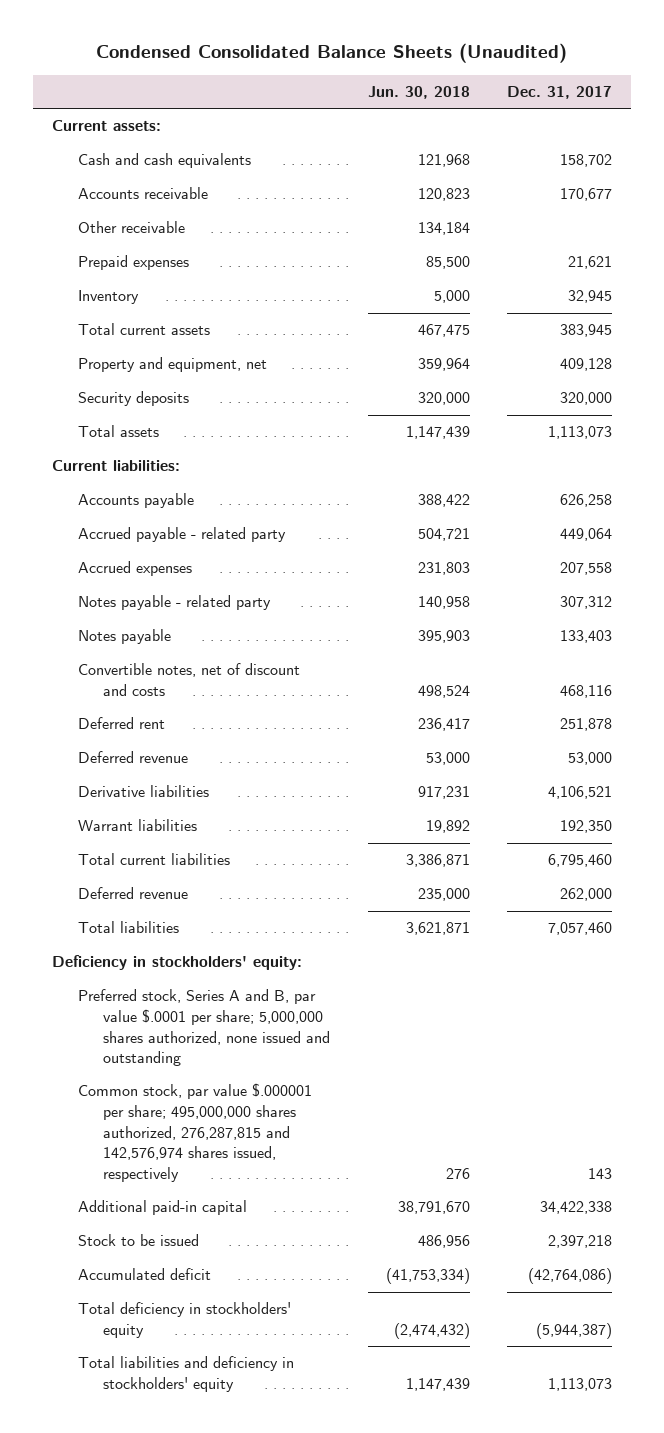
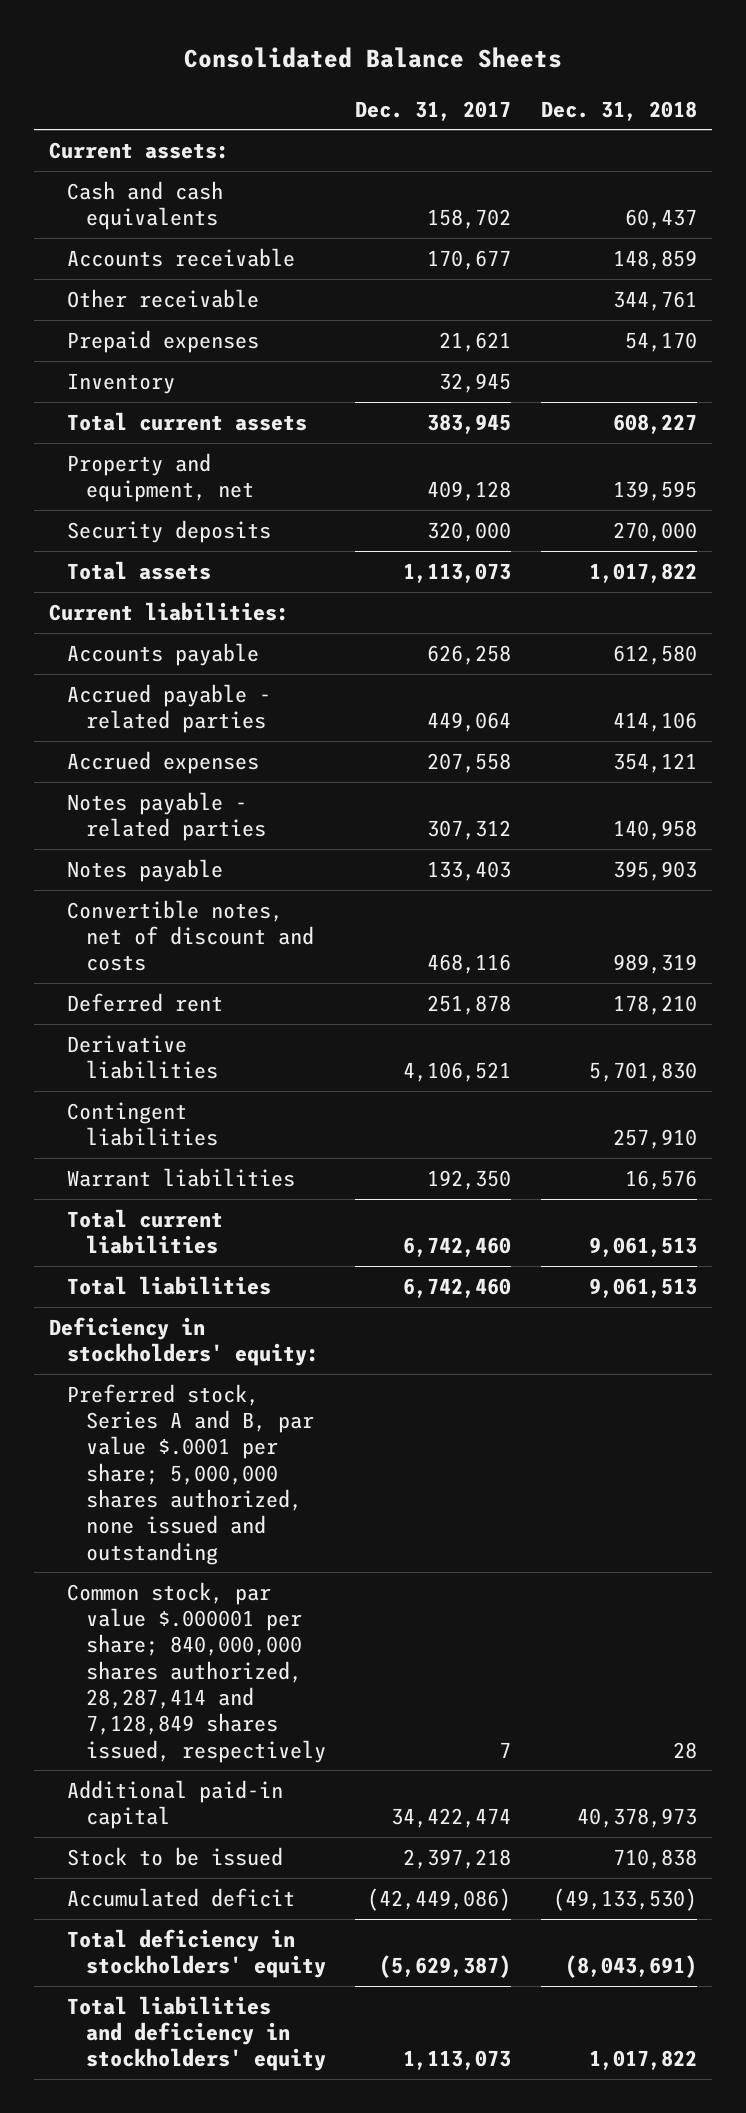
- Condensed Consolidated Balance Sheets (Unaudited)
+ Consolidated Balance Sheets
- | Jun. 30, 2018 | Dec. 31, 2017
+ | Dec. 31, 2017 | Dec. 31, 2018
- Accrued payable - related party | 504,721 | 449,064
+ Accrued payable - related parties | 449,064 | 414,106
- Notes payable - related party | 140,958 | 307,312
+ Notes payable - related parties | 307,312 | 140,958
- Deferred revenue | 53,000 | 53,000
+ Contingent liabilities | | 257,910
- Total current liabilities | 3,386,871 | 6,795,460
- Deferred revenue | 235,000 | 262,000
- Total liabilities | 3,621,871 | 7,057,460
+ Total current liabilities | 6,742,460 | 9,061,513
+ Total liabilities | 6,742,460 | 9,061,513
- Common stock, par value $.000001 per share; 495,000,000 shares authorized, 276,287,815 and 142,576,974 shares issued, respectively | 276 | 143
- Additional paid-in capital | 38,791,670 | 34,422,338
+ Common stock, par value $.000001 per share; 840,000,000 shares authorized, 28,287,414 and 7,128,849 shares issued, respectively | 7 | 28
+ Additional paid-in capital | 34,422,474 | 40,378,973
- Accumulated deficit | (41,753,334) | (42,764,086)
- Total deficiency in stockholders' equity | (2,474,432) | (5,944,387)
+ Accumulated deficit | (42,449,086) | (49,133,530)
+ Total deficiency in stockholders' equity | (5,629,387) | (8,043,691)

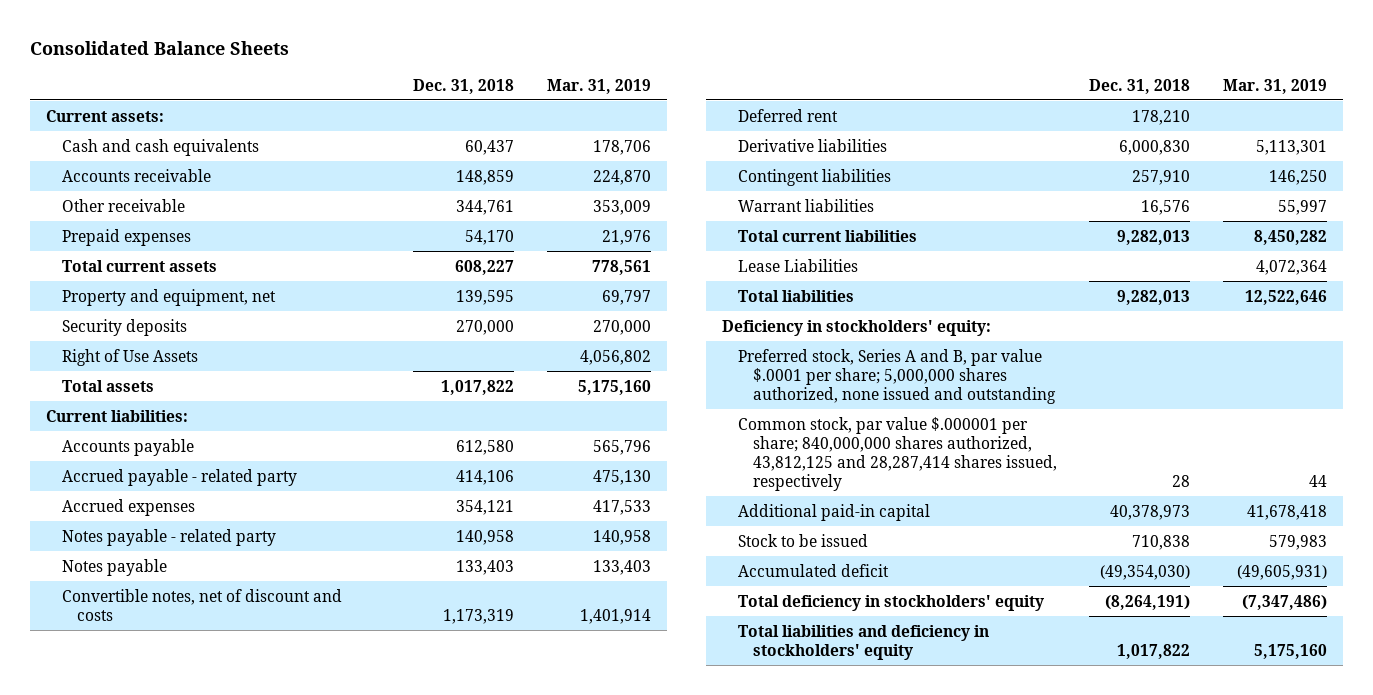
- | Dec. 31, 2017 | Dec. 31, 2018
+ | Dec. 31, 2018 | Mar. 31, 2019
- Inventory | 32,945 |
+ Right of Use Assets | | 4,056,802
- Accrued payable - related parties | 449,064 | 414,106
+ Accrued payable - related party | 414,106 | 475,130
- Notes payable - related parties | 307,312 | 140,958
- Notes payable | 133,403 | 395,903
- Convertible notes, net of discount and costs | 468,116 | 989,319
+ Notes payable - related party | 140,958 | 140,958
+ Notes payable | 133,403 | 133,403
+ Convertible notes, net of discount and costs | 1,173,319 | 1,401,914
- Derivative liabilities | 4,106,521 | 5,701,830
+ Derivative liabilities | 6,000,830 | 5,113,301
- Total current liabilities | 6,742,460 | 9,061,513
- Total liabilities | 6,742,460 | 9,061,513
+ Total current liabilities | 9,282,013 | 8,450,282
+ Lease Liabilities | | 4,072,364
+ Total liabilities | 9,282,013 | 12,522,646
- Common stock, par value $.000001 per share; 840,000,000 shares authorized, 28,287,414 and 7,128,849 shares issued, respectively | 7 | 28
+ Common stock, par value $.000001 per share; 840,000,000 shares authorized, 43,812,125 and 28,287,414 shares issued, respectively | 28 | 44
- Accumulated deficit | (42,449,086) | (49,133,530)
- Total deficiency in stockholders' equity | (5,629,387) | (8,043,691)
+ Accumulated deficit | (49,354,030) | (49,605,931)
+ Total deficiency in stockholders' equity | (8,264,191) | (7,347,486)

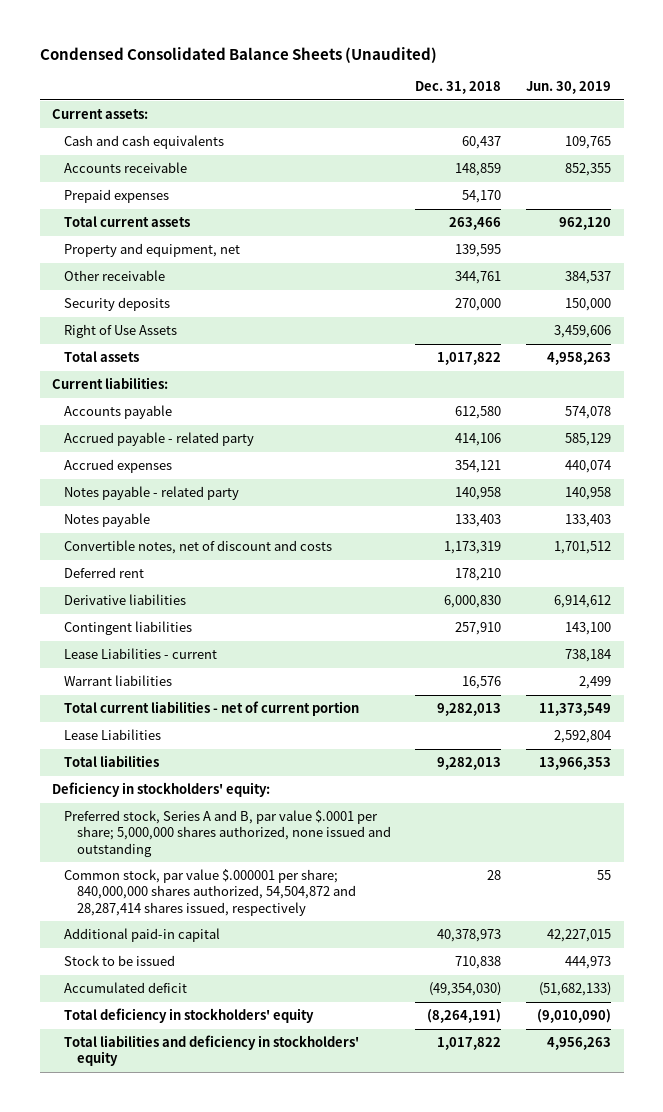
- Consolidated Balance Sheets
+ Condensed Consolidated Balance Sheets (Unaudited)
- | Dec. 31, 2018 | Mar. 31, 2019
+ | Dec. 31, 2018 | Jun. 30, 2019
- Total current assets | 608,227 | 778,561
+ Total current assets | 263,466 | 962,120
moved down: Other receivable | 344,761 | 384,537
+ Lease Liabilities - current | | 738,184
- Total current liabilities | 9,282,013 | 8,450,282
+ Total current liabilities - net of current portion | 9,282,013 | 11,373,549
- Common stock, par value $.000001 per share; 840,000,000 shares authorized, 43,812,125 and 28,287,414 shares issued, respectively | 28 | 44
+ Common stock, par value $.000001 per share; 840,000,000 shares authorized, 54,504,872 and 28,287,414 shares issued, respectively | 28 | 55

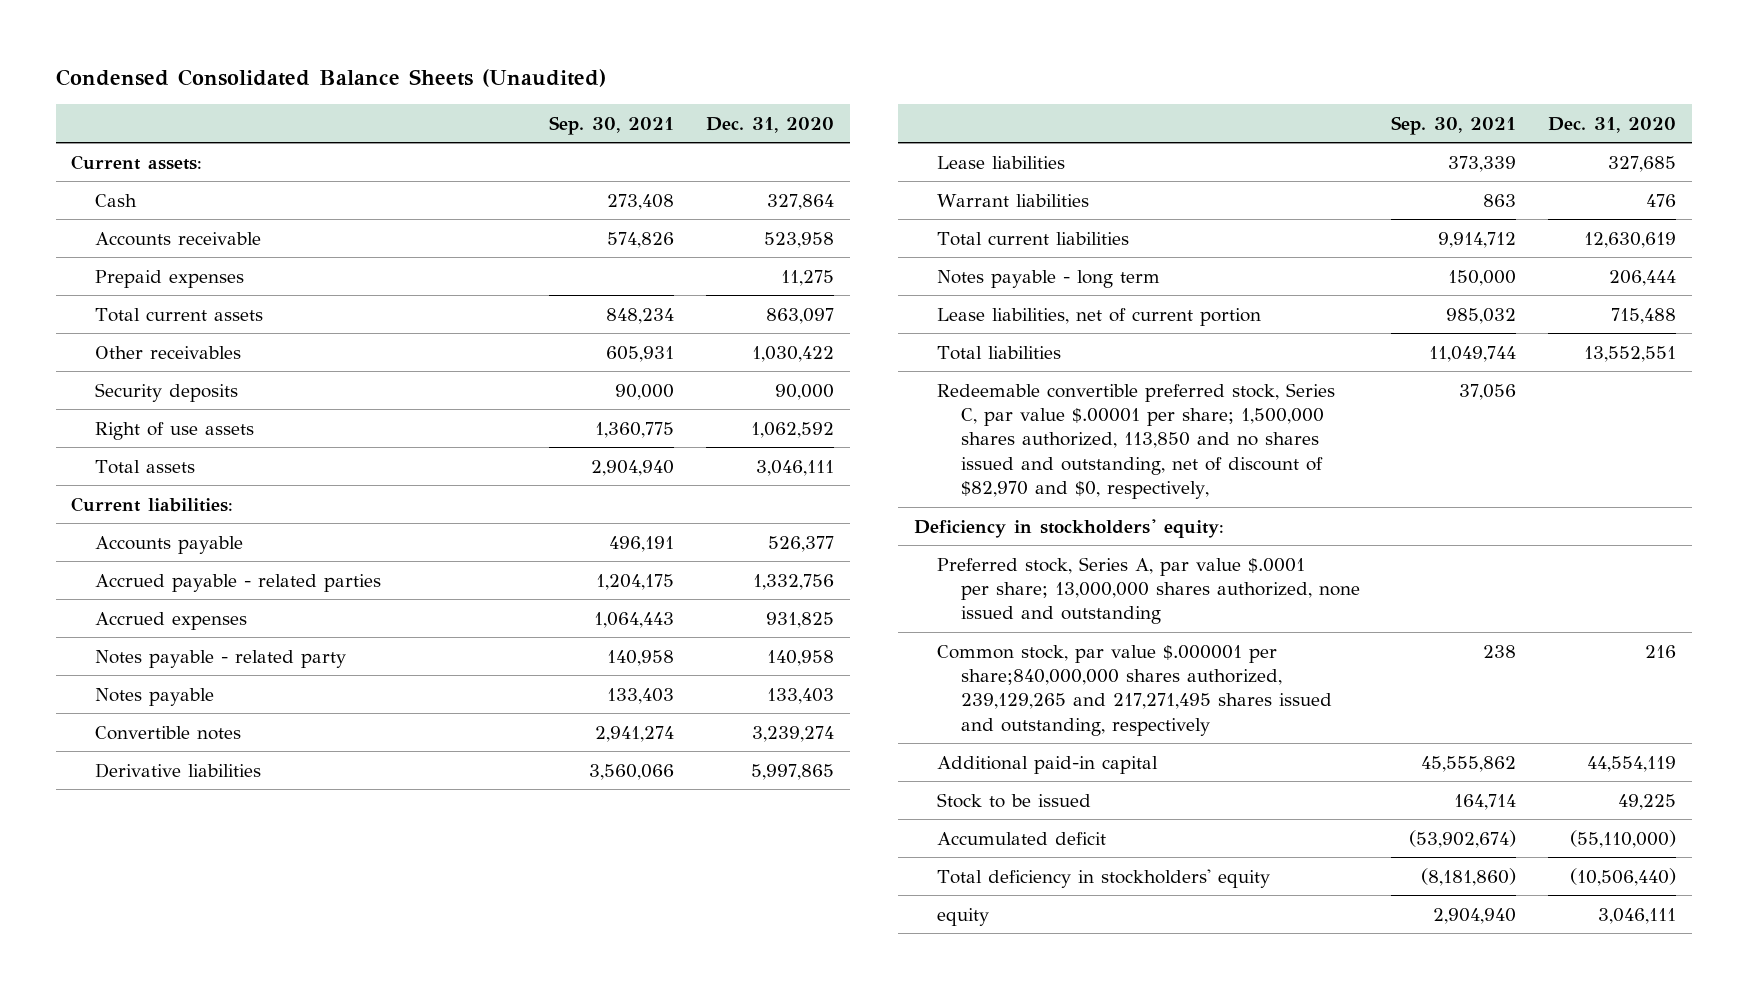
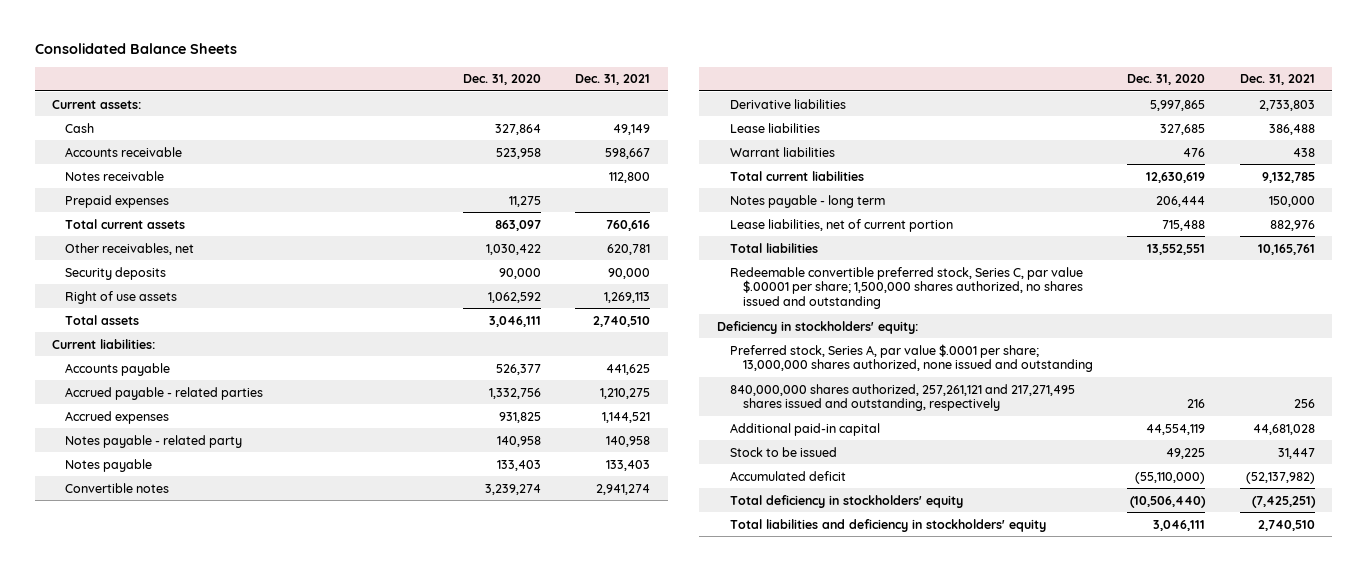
- Condensed Consolidated Balance Sheets (Unaudited)
+ Consolidated Balance Sheets
- | Sep. 30, 2021 | Dec. 31, 2020
+ | Dec. 31, 2020 | Dec. 31, 2021
+ Notes receivable | | 112,800
- Other receivables | 605,931 | 1,030,422
+ Other receivables, net | 1,030,422 | 620,781
- Redeemable convertible preferred stock, Series C, par value $.00001 per share; 1,500,000 shares authorized, 113,850 and no shares issued and outstanding, net of discount of $82,970 and $0, respectively, | 37,056 |
+ Redeemable convertible preferred stock, Series C, par value $.00001 per share; 1,500,000 shares authorized, no shares issued and outstanding
- Common stock, par value $.000001 per share;840,000,000 shares authorized, 239,129,265 and 217,271,495 shares issued and outstanding, respectively | 238 | 216
+ 840,000,000 shares authorized, 257,261,121 and 217,271,495 shares issued and outstanding, respectively | 216 | 256
- equity | 2,904,940 | 3,046,111
+ Total liabilities and deficiency in stockholders' equity | 3,046,111 | 2,740,510

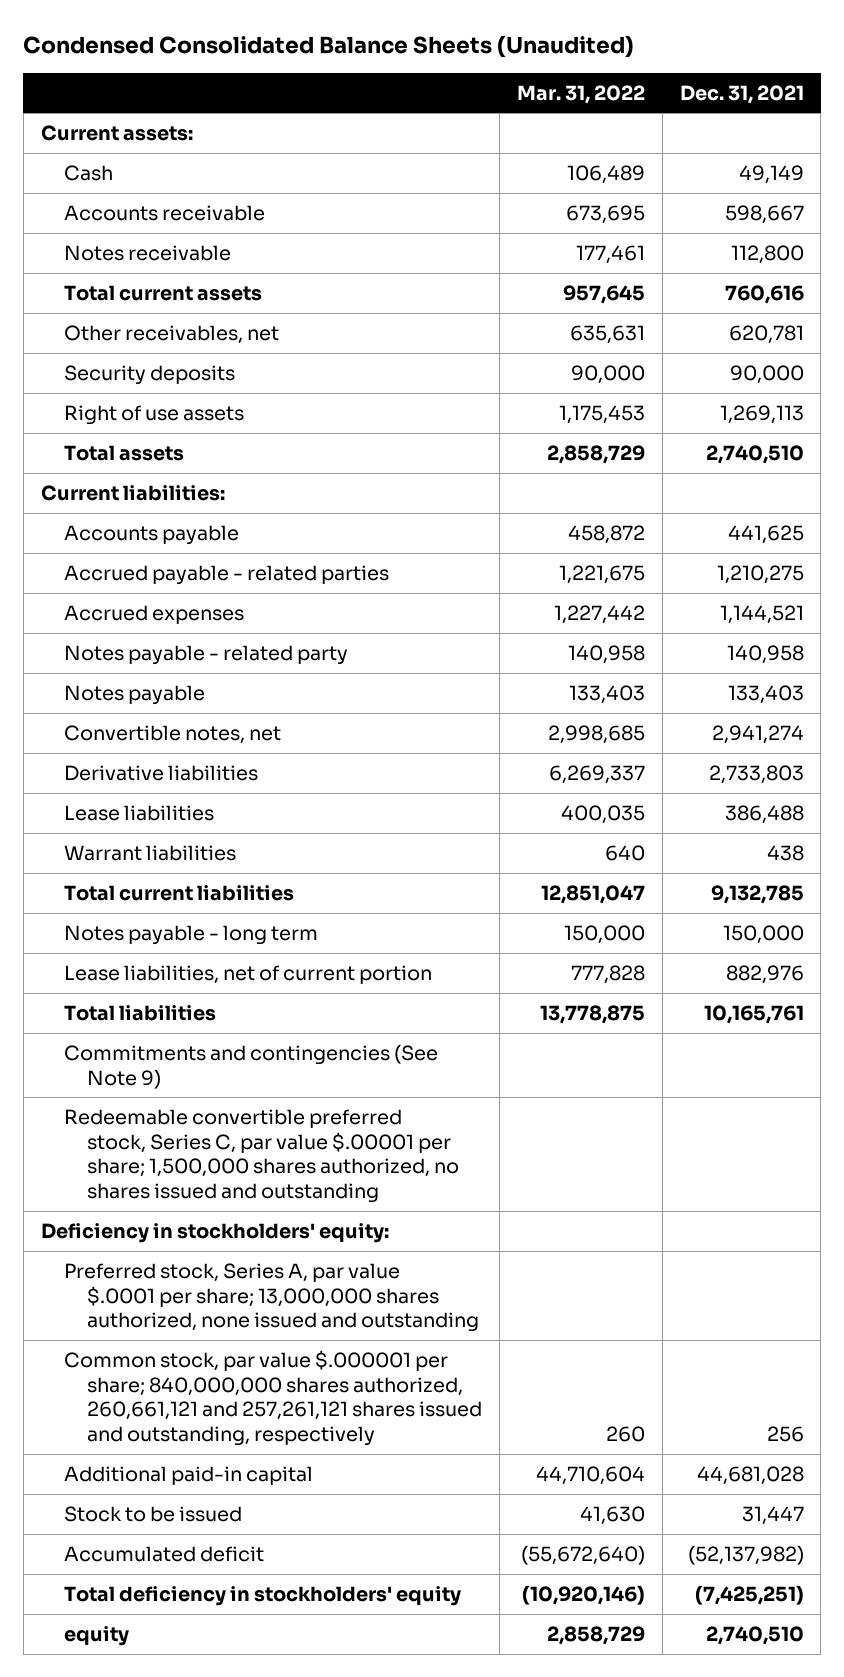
- Consolidated Balance Sheets
+ Condensed Consolidated Balance Sheets (Unaudited)
- | Dec. 31, 2020 | Dec. 31, 2021
+ | Mar. 31, 2022 | Dec. 31, 2021
- Prepaid expenses | 11,275 |
- Convertible notes | 3,239,274 | 2,941,274
+ Convertible notes, net | 2,998,685 | 2,941,274
+ Commitments and contingencies (See Note 9)
- 840,000,000 shares authorized, 257,261,121 and 217,271,495 shares issued and outstanding, respectively | 216 | 256
+ Common stock, par value $.000001 per share; 840,000,000 shares authorized, 260,661,121 and 257,261,121 shares issued and outstanding, respectively | 260 | 256
- Total liabilities and deficiency in stockholders' equity | 3,046,111 | 2,740,510
+ equity | 2,858,729 | 2,740,510

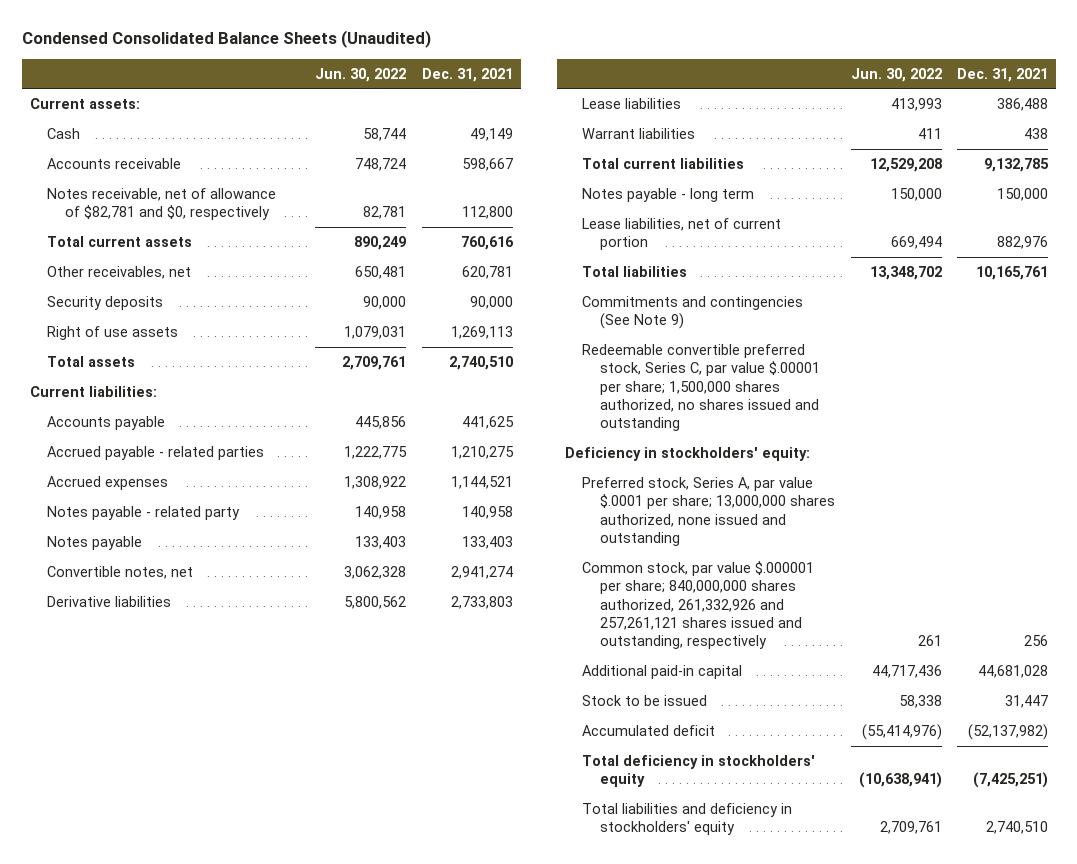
- | Mar. 31, 2022 | Dec. 31, 2021
+ | Jun. 30, 2022 | Dec. 31, 2021
- Notes receivable | 177,461 | 112,800
+ Notes receivable, net of allowance of $82,781 and $0, respectively | 82,781 | 112,800
- Common stock, par value $.000001 per share; 840,000,000 shares authorized, 260,661,121 and 257,261,121 shares issued and outstanding, respectively | 260 | 256
+ Common stock, par value $.000001 per share; 840,000,000 shares authorized, 261,332,926 and 257,261,121 shares issued and outstanding, respectively | 261 | 256
- equity | 2,858,729 | 2,740,510
+ Total liabilities and deficiency in stockholders' equity | 2,709,761 | 2,740,510

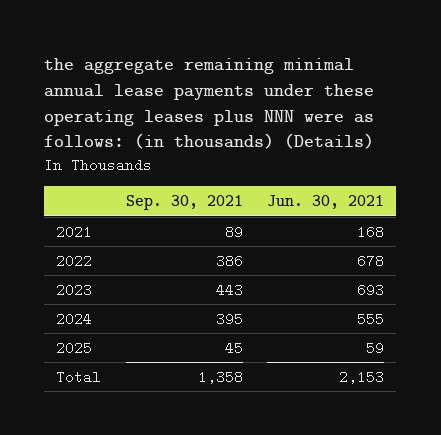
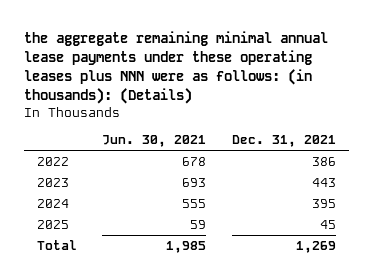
- the aggregate remaining minimal annual lease payments under these operating leases plus NNN were as follows: (in thousands) (Details)
+ the aggregate remaining minimal annual lease payments under these operating leases plus NNN were as follows: (in thousands): (Details)
- | Sep. 30, 2021 | Jun. 30, 2021
+ | Jun. 30, 2021 | Dec. 31, 2021
- 2021 | 89 | 168
- Total | 1,358 | 2,153
+ Total | 1,985 | 1,269

